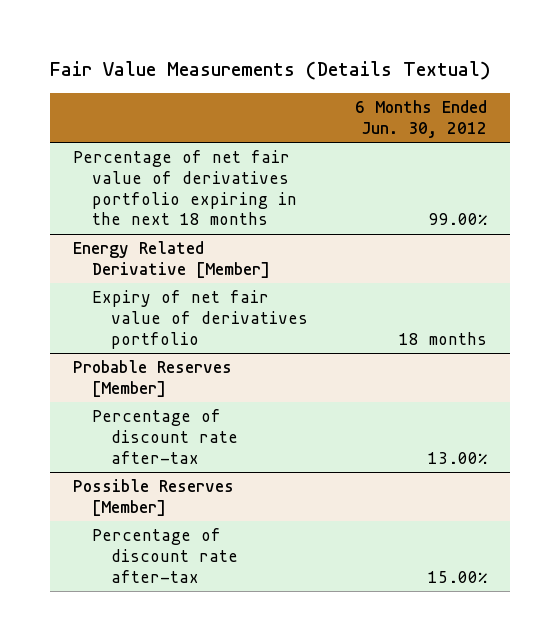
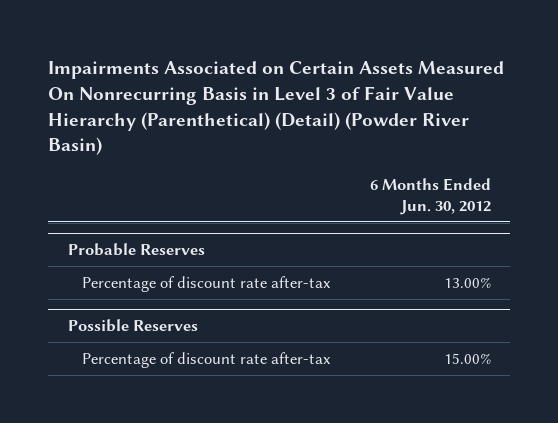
- Fair Value Measurements (Details Textual)
+ Impairments Associated on Certain Assets Measured On Nonrecurring Basis in Level 3 of Fair Value Hierarchy (Parenthetical) (Detail) (Powder River Basin)
- Percentage of net fair value of derivatives portfolio expiring in the next 18 months | 99.00%
- Energy Related Derivative [Member]
- Expiry of net fair value of derivatives portfolio | 18 months
- Probable Reserves [Member]
+ Probable Reserves
- Possible Reserves [Member]
+ Possible Reserves

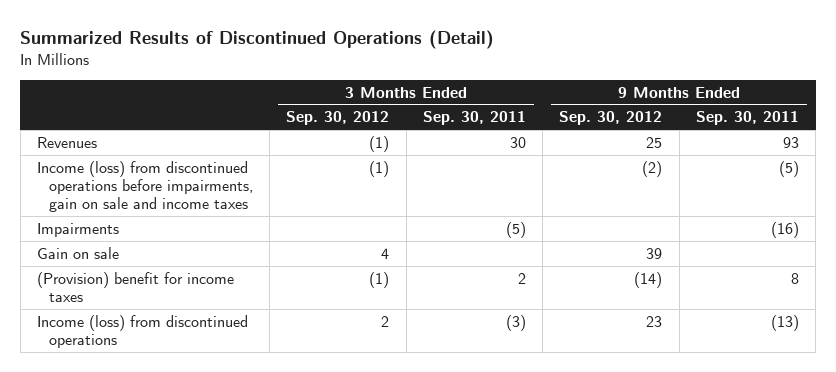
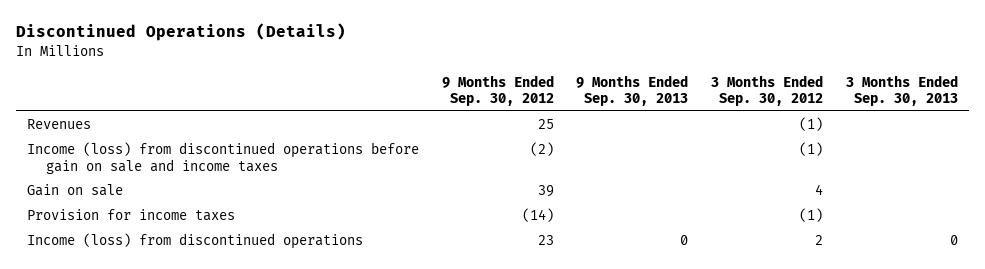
- Summarized Results of Discontinued Operations (Detail)
+ Discontinued Operations (Details)
- | 3 Months Ended Sep. 30, 2012 | 3 Months Ended Sep. 30, 2011 | 9 Months Ended Sep. 30, 2012 | 9 Months Ended Sep. 30, 2011
+ | 9 Months Ended Sep. 30, 2012 | 9 Months Ended Sep. 30, 2013 | 3 Months Ended Sep. 30, 2012 | 3 Months Ended Sep. 30, 2013
- Income (loss) from discontinued operations before impairments, gain on sale and income taxes | (1) | | (2) | (5)
- Impairments | | (5) | | (16)
+ Income (loss) from discontinued operations before gain on sale and income taxes | (2) | | (1) |
- (Provision) benefit for income taxes | (1) | 2 | (14) | 8
+ Provision for income taxes | (14) | | (1) |

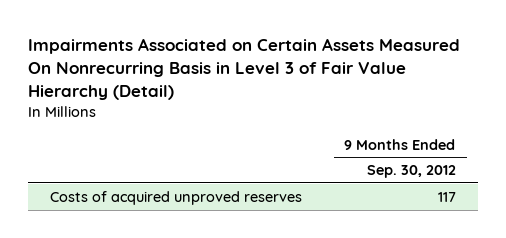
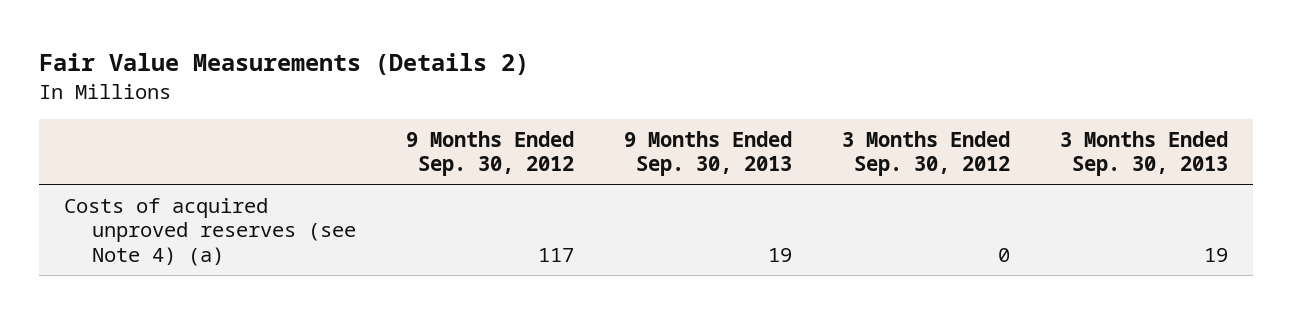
- Impairments Associated on Certain Assets Measured On Nonrecurring Basis in Level 3 of Fair Value Hierarchy (Detail)
+ Fair Value Measurements (Details 2)
- | 9 Months Ended Sep. 30, 2012
+ | 9 Months Ended Sep. 30, 2012 | 9 Months Ended Sep. 30, 2013 | 3 Months Ended Sep. 30, 2012 | 3 Months Ended Sep. 30, 2013
- Costs of acquired unproved reserves | 117
+ Costs of acquired unproved reserves (see Note 4) (a) | 117 | 19 | 0 | 19

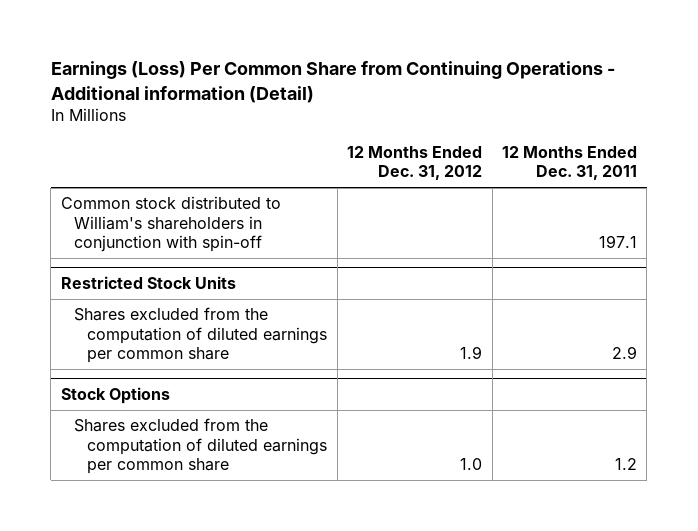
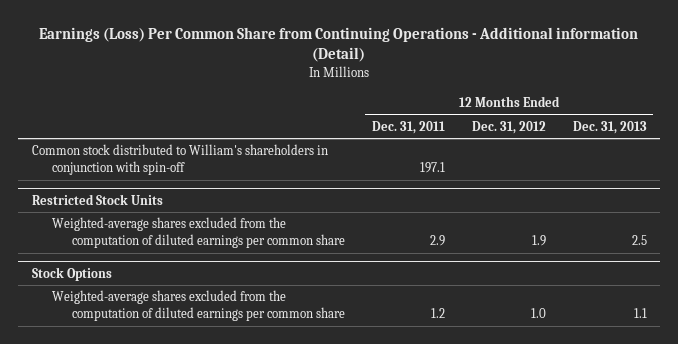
- | 12 Months Ended Dec. 31, 2012 | 12 Months Ended Dec. 31, 2011
+ | 12 Months Ended Dec. 31, 2011 | 12 Months Ended Dec. 31, 2012 | 12 Months Ended Dec. 31, 2013
@ Restricted Stock Units
- Shares excluded from the computation of diluted earnings per common share | 1.9 | 2.9
+ Weighted-average shares excluded from the computation of diluted earnings per common share | 2.9 | 1.9 | 2.5
@ Stock Options
- Shares excluded from the computation of diluted earnings per common share | 1.0 | 1.2
+ Weighted-average shares excluded from the computation of diluted earnings per common share | 1.2 | 1.0 | 1.1

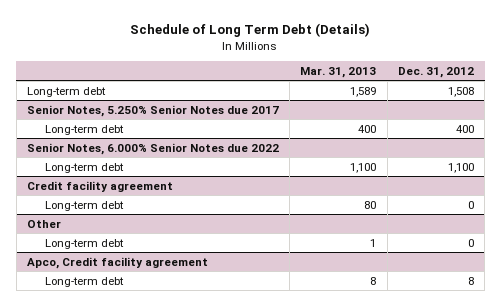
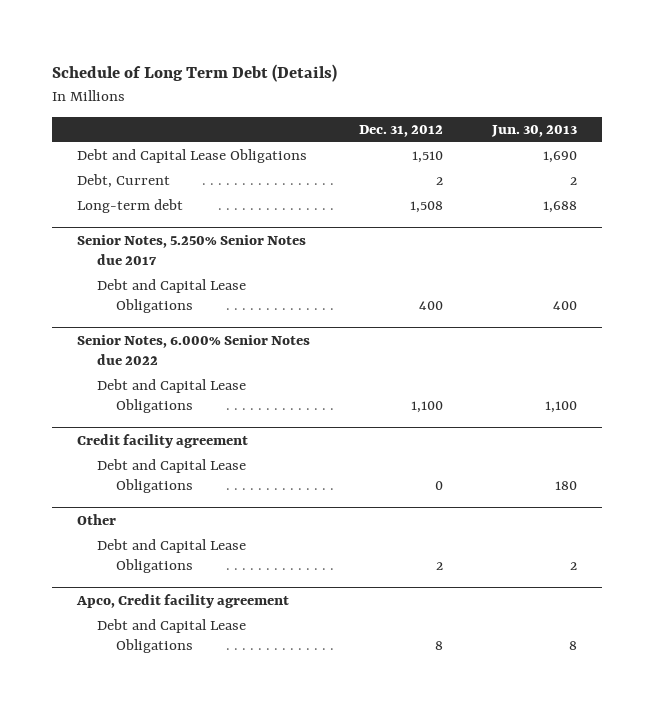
- | Mar. 31, 2013 | Dec. 31, 2012
+ | Dec. 31, 2012 | Jun. 30, 2013
+ Debt and Capital Lease Obligations | 1,510 | 1,690
+ Debt, Current | 2 | 2
@ Senior Notes, 5.250% Senior Notes due 2017
- Long-term debt | 400 | 400
+ Debt and Capital Lease Obligations | 400 | 400
@ Senior Notes, 6.000% Senior Notes due 2022
- Long-term debt | 1,100 | 1,100
+ Debt and Capital Lease Obligations | 1,100 | 1,100
@ Credit facility agreement
- Long-term debt | 80 | 0
+ Debt and Capital Lease Obligations | 0 | 180
@ Other
- Long-term debt | 1 | 0
+ Debt and Capital Lease Obligations | 2 | 2
@ Apco, Credit facility agreement
- Long-term debt | 8 | 8
+ Debt and Capital Lease Obligations | 8 | 8

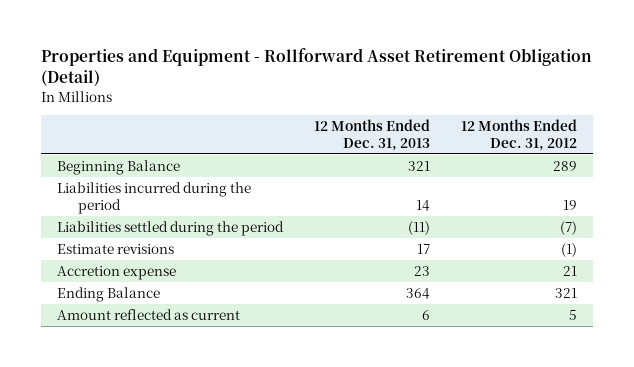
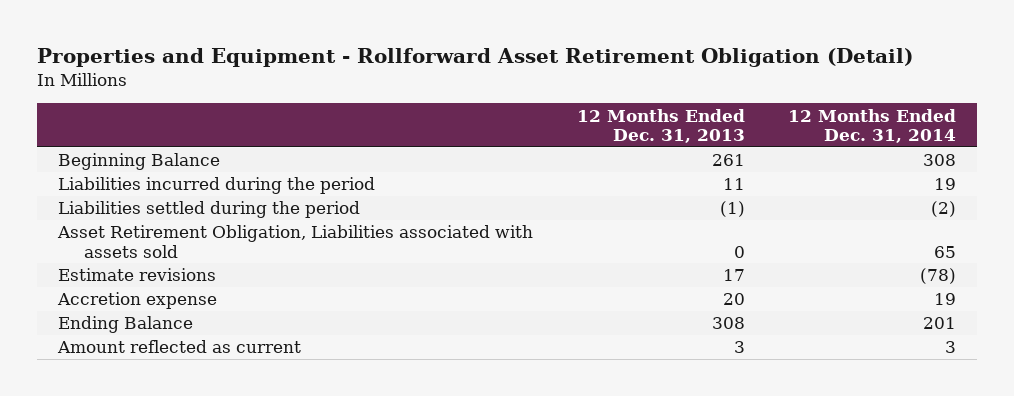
- | 12 Months Ended Dec. 31, 2013 | 12 Months Ended Dec. 31, 2012
+ | 12 Months Ended Dec. 31, 2013 | 12 Months Ended Dec. 31, 2014
- Beginning Balance | 321 | 289
- Liabilities incurred during the period | 14 | 19
- Liabilities settled during the period | (11) | (7)
+ Beginning Balance | 261 | 308
+ Liabilities incurred during the period | 11 | 19
+ Liabilities settled during the period | (1) | (2)
+ Asset Retirement Obligation, Liabilities associated with assets sold | 0 | 65
- Accretion expense | 23 | 21
- Ending Balance | 364 | 321
- Amount reflected as current | 6 | 5
+ Accretion expense | 20 | 19
+ Ending Balance | 308 | 201
+ Amount reflected as current | 3 | 3

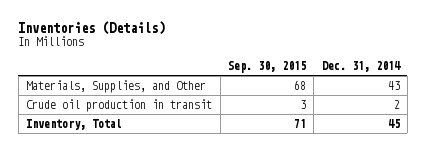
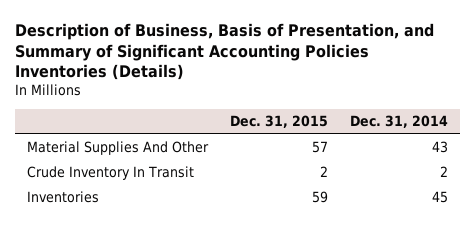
- Inventories (Details)
+ Description of Business, Basis of Presentation, and Summary of Significant Accounting Policies Inventories (Details)
- | Sep. 30, 2015 | Dec. 31, 2014
+ | Dec. 31, 2015 | Dec. 31, 2014
- Materials, Supplies, and Other | 68 | 43
- Crude oil production in transit | 3 | 2
- Inventory, Total | 71 | 45
+ Material Supplies And Other | 57 | 43
+ Crude Inventory In Transit | 2 | 2
+ Inventories | 59 | 45

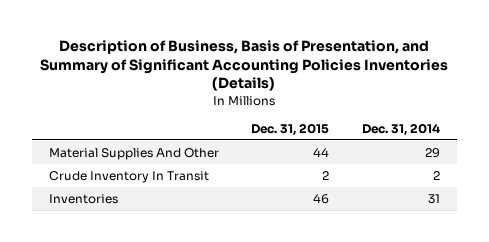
- Material Supplies And Other | 57 | 43
+ Material Supplies And Other | 44 | 29
- Inventories | 59 | 45
+ Inventories | 46 | 31

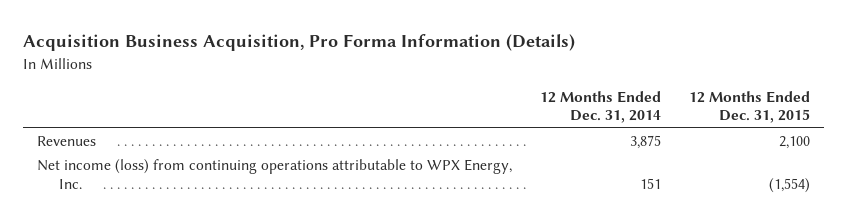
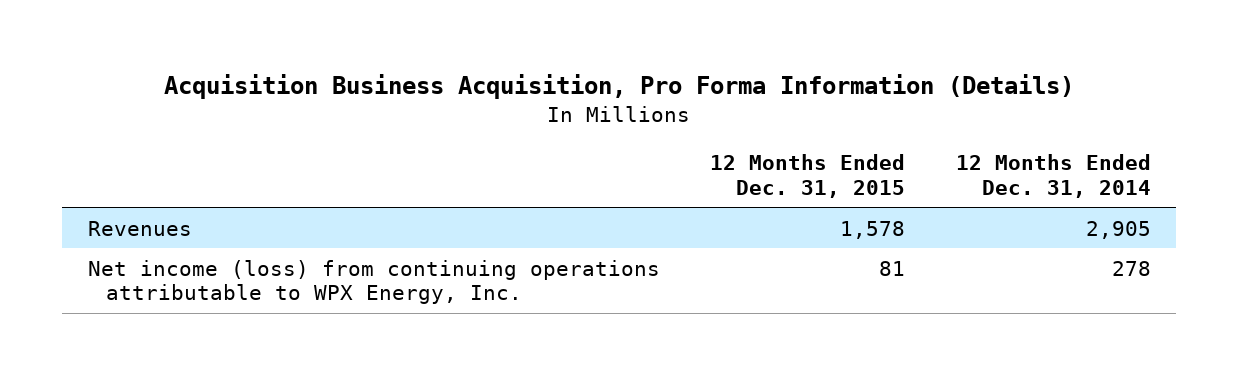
- | 12 Months Ended Dec. 31, 2014 | 12 Months Ended Dec. 31, 2015
+ | 12 Months Ended Dec. 31, 2015 | 12 Months Ended Dec. 31, 2014
- Revenues | 3,875 | 2,100
- Net income (loss) from continuing operations attributable to WPX Energy, Inc. | 151 | (1,554)
+ Revenues | 1,578 | 2,905
+ Net income (loss) from continuing operations attributable to WPX Energy, Inc. | 81 | 278

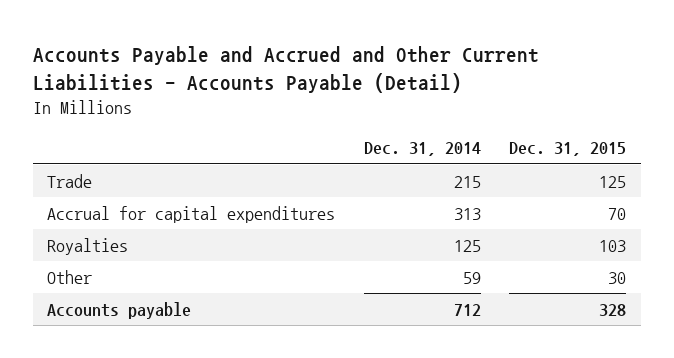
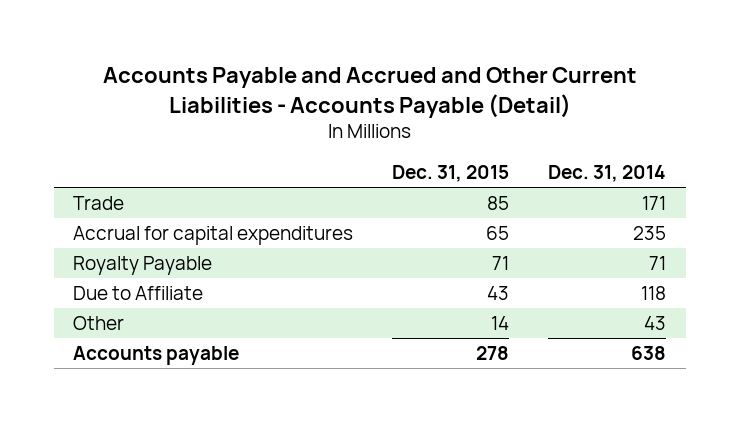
- | Dec. 31, 2014 | Dec. 31, 2015
+ | Dec. 31, 2015 | Dec. 31, 2014
- Trade | 215 | 125
- Accrual for capital expenditures | 313 | 70
- Royalties | 125 | 103
- Other | 59 | 30
- Accounts payable | 712 | 328
+ Trade | 85 | 171
+ Accrual for capital expenditures | 65 | 235
+ Royalty Payable | 71 | 71
+ Due to Affiliate | 43 | 118
+ Other | 14 | 43
+ Accounts payable | 278 | 638

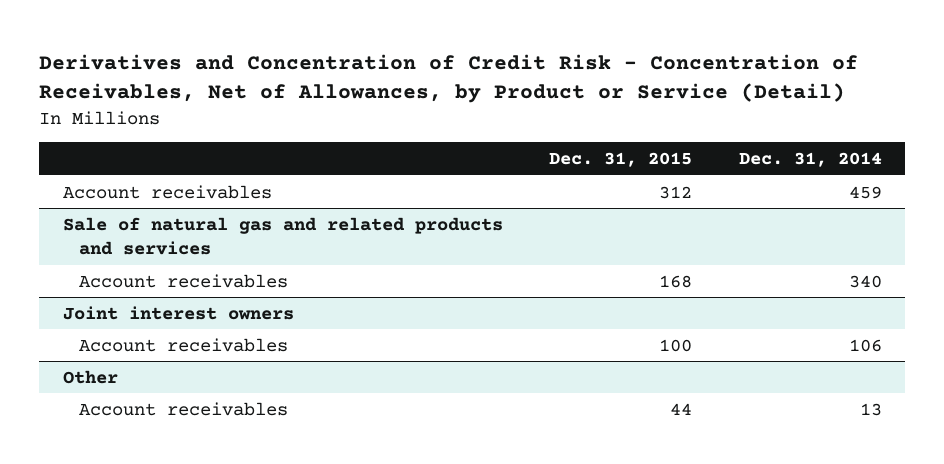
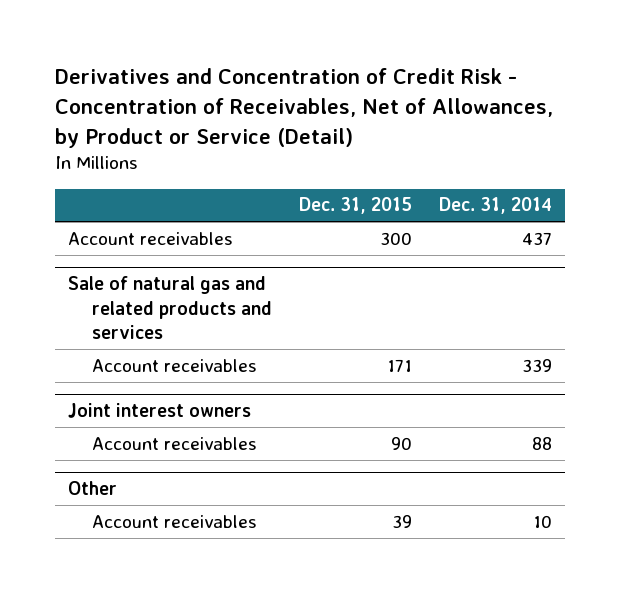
- Account receivables | 312 | 459
+ Account receivables | 300 | 437
@ Sale of natural gas and related products and services
- Account receivables | 168 | 340
+ Account receivables | 171 | 339
@ Joint interest owners
- Account receivables | 100 | 106
+ Account receivables | 90 | 88
@ Other
- Account receivables | 44 | 13
+ Account receivables | 39 | 10

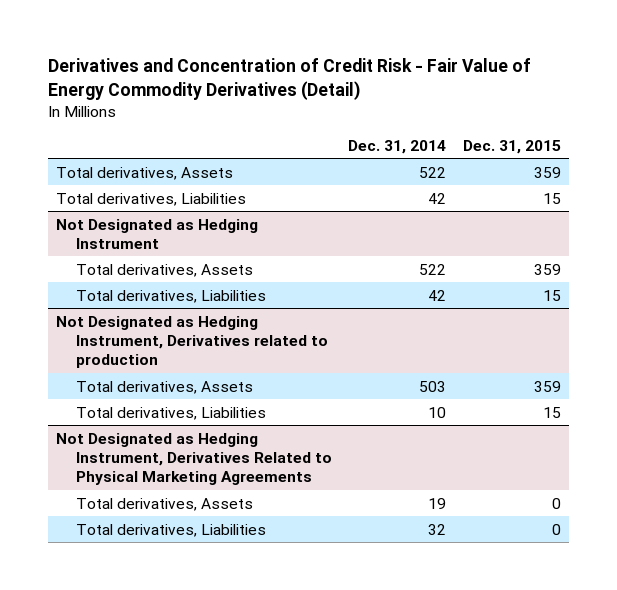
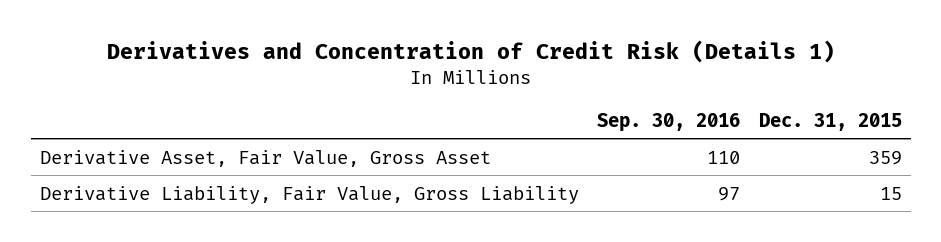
- Derivatives and Concentration of Credit Risk - Fair Value of Energy Commodity Derivatives (Detail)
+ Derivatives and Concentration of Credit Risk (Details 1)
- | Dec. 31, 2014 | Dec. 31, 2015
+ | Sep. 30, 2016 | Dec. 31, 2015
- Total derivatives, Assets | 522 | 359
- Total derivatives, Liabilities | 42 | 15
- Not Designated as Hedging Instrument
- Total derivatives, Assets | 522 | 359
- Total derivatives, Liabilities | 42 | 15
- Not Designated as Hedging Instrument, Derivatives related to production
- Total derivatives, Assets | 503 | 359
- Total derivatives, Liabilities | 10 | 15
- Not Designated as Hedging Instrument, Derivatives Related to Physical Marketing Agreements
- Total derivatives, Assets | 19 | 0
- Total derivatives, Liabilities | 32 | 0
+ Derivative Asset, Fair Value, Gross Asset | 110 | 359
+ Derivative Liability, Fair Value, Gross Liability | 97 | 15

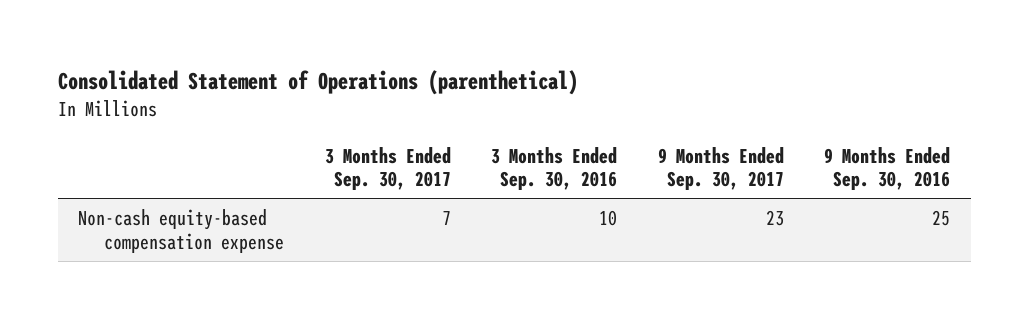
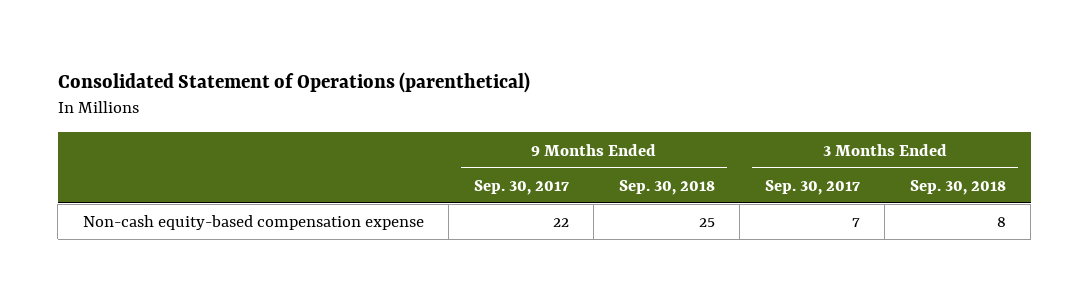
- | 3 Months Ended Sep. 30, 2017 | 3 Months Ended Sep. 30, 2016 | 9 Months Ended Sep. 30, 2017 | 9 Months Ended Sep. 30, 2016
+ | 9 Months Ended Sep. 30, 2017 | 9 Months Ended Sep. 30, 2018 | 3 Months Ended Sep. 30, 2017 | 3 Months Ended Sep. 30, 2018
- Non-cash equity-based compensation expense | 7 | 10 | 23 | 25
+ Non-cash equity-based compensation expense | 22 | 25 | 7 | 8

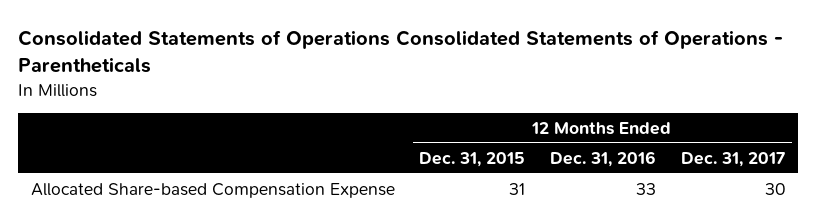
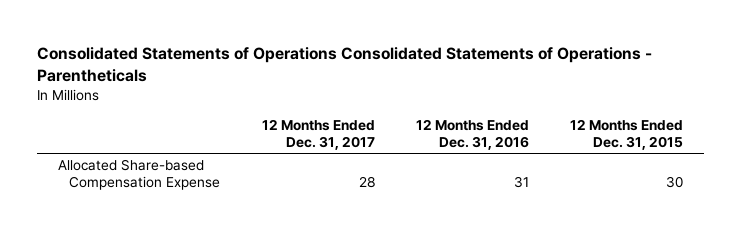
- | 12 Months Ended Dec. 31, 2015 | 12 Months Ended Dec. 31, 2016 | 12 Months Ended Dec. 31, 2017
+ | 12 Months Ended Dec. 31, 2017 | 12 Months Ended Dec. 31, 2016 | 12 Months Ended Dec. 31, 2015
- Allocated Share-based Compensation Expense | 31 | 33 | 30
+ Allocated Share-based Compensation Expense | 28 | 31 | 30

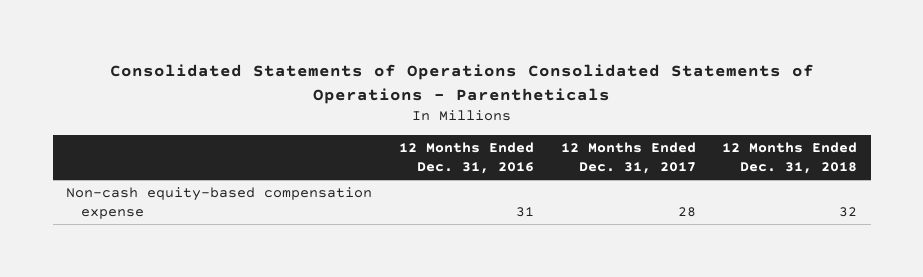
- | 12 Months Ended Dec. 31, 2017 | 12 Months Ended Dec. 31, 2016 | 12 Months Ended Dec. 31, 2015
+ | 12 Months Ended Dec. 31, 2016 | 12 Months Ended Dec. 31, 2017 | 12 Months Ended Dec. 31, 2018
- Allocated Share-based Compensation Expense | 28 | 31 | 30
+ Non-cash equity-based compensation expense | 31 | 28 | 32

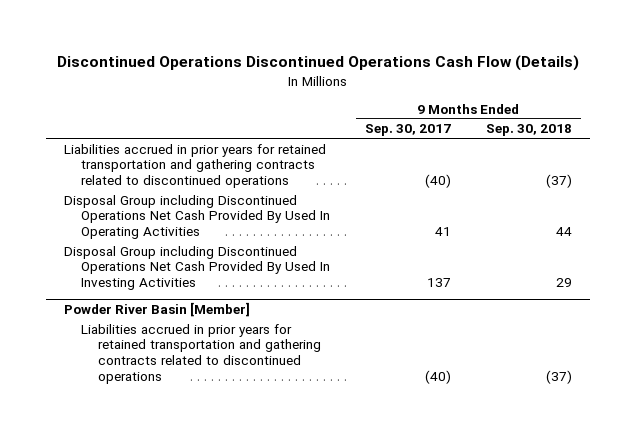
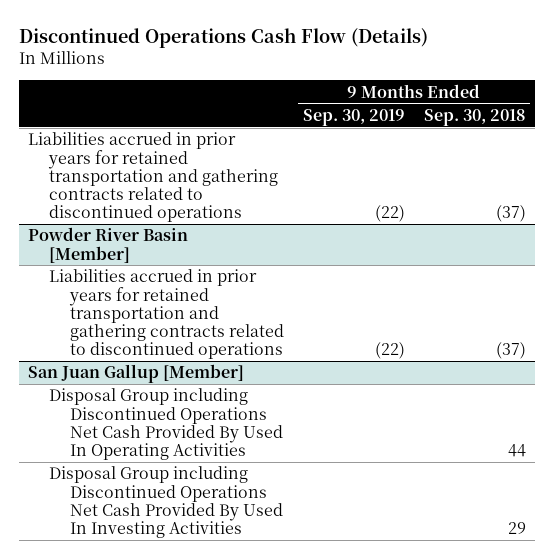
- Discontinued Operations Discontinued Operations Cash Flow (Details)
+ Discontinued Operations Cash Flow (Details)
- | 9 Months Ended Sep. 30, 2017 | 9 Months Ended Sep. 30, 2018
+ | 9 Months Ended Sep. 30, 2019 | 9 Months Ended Sep. 30, 2018
- Disposal Group including Discontinued Operations Net Cash Provided By Used In Operating Activities | 41 | 44
- Disposal Group including Discontinued Operations Net Cash Provided By Used In Investing Activities | 137 | 29
+ San Juan Gallup [Member]
+ Disposal Group including Discontinued Operations Net Cash Provided By Used In Operating Activities | | 44
+ Disposal Group including Discontinued Operations Net Cash Provided By Used In Investing Activities | | 29

